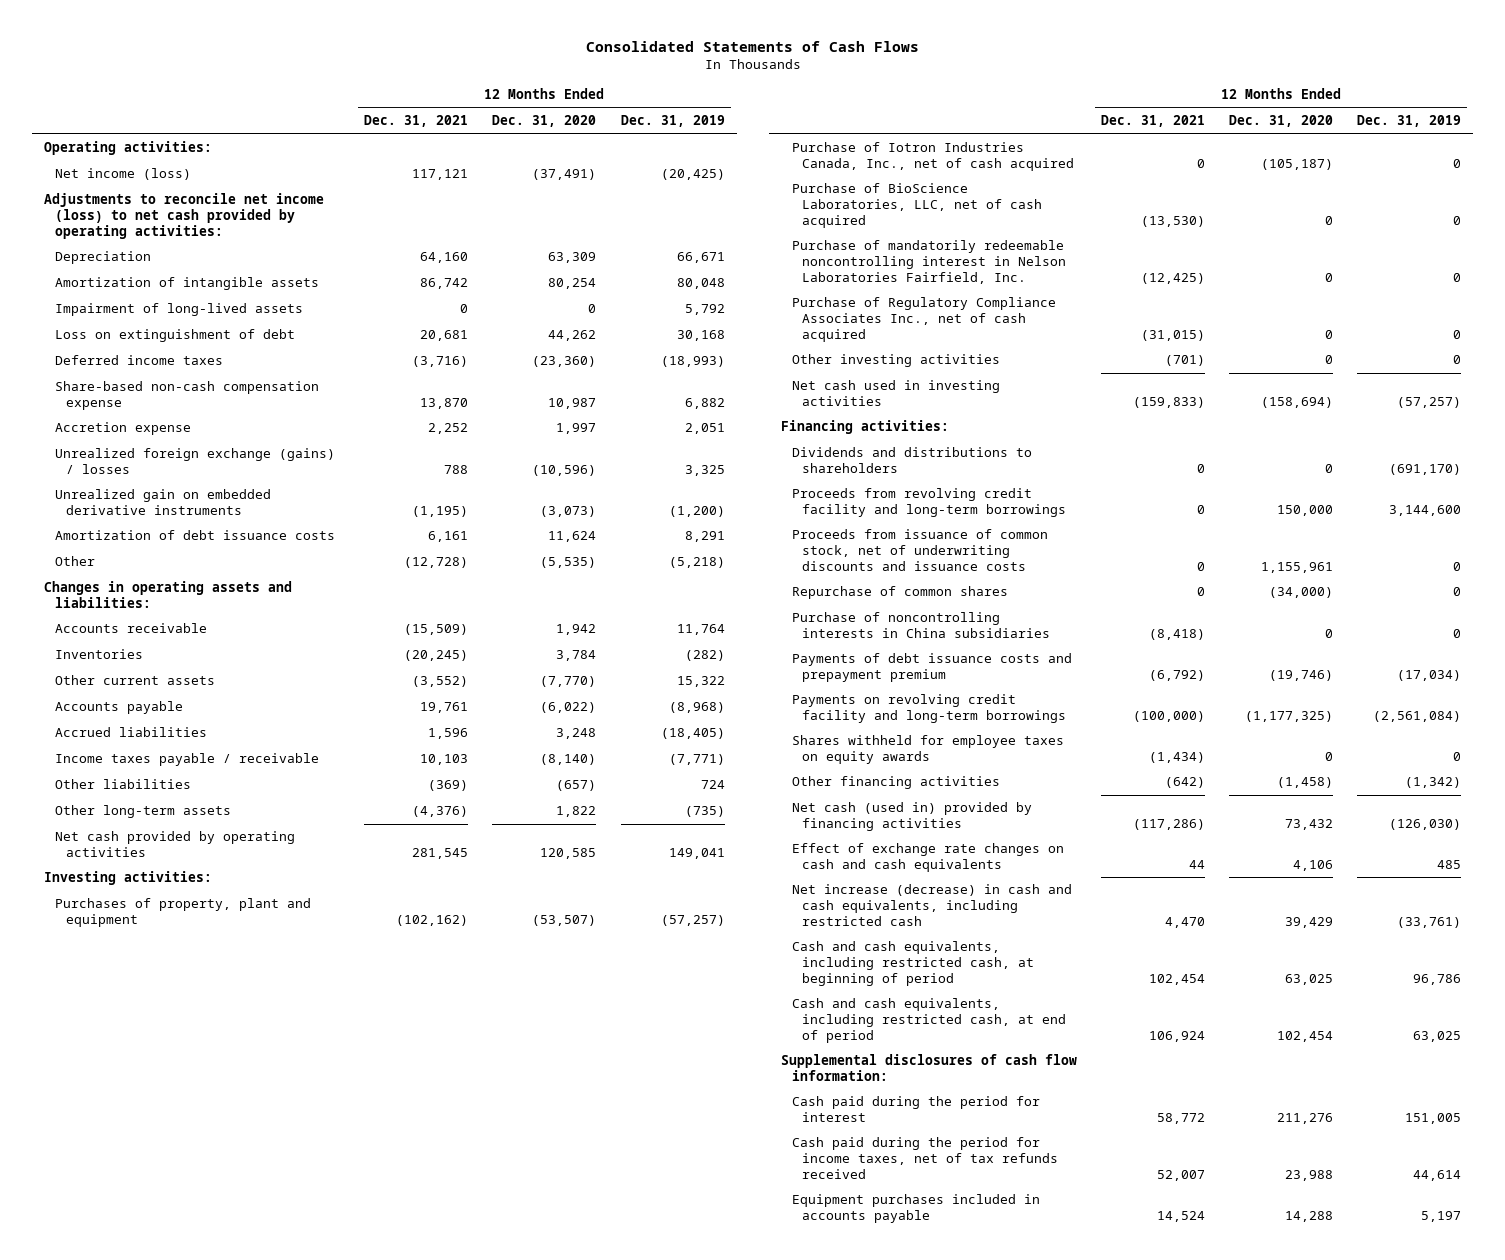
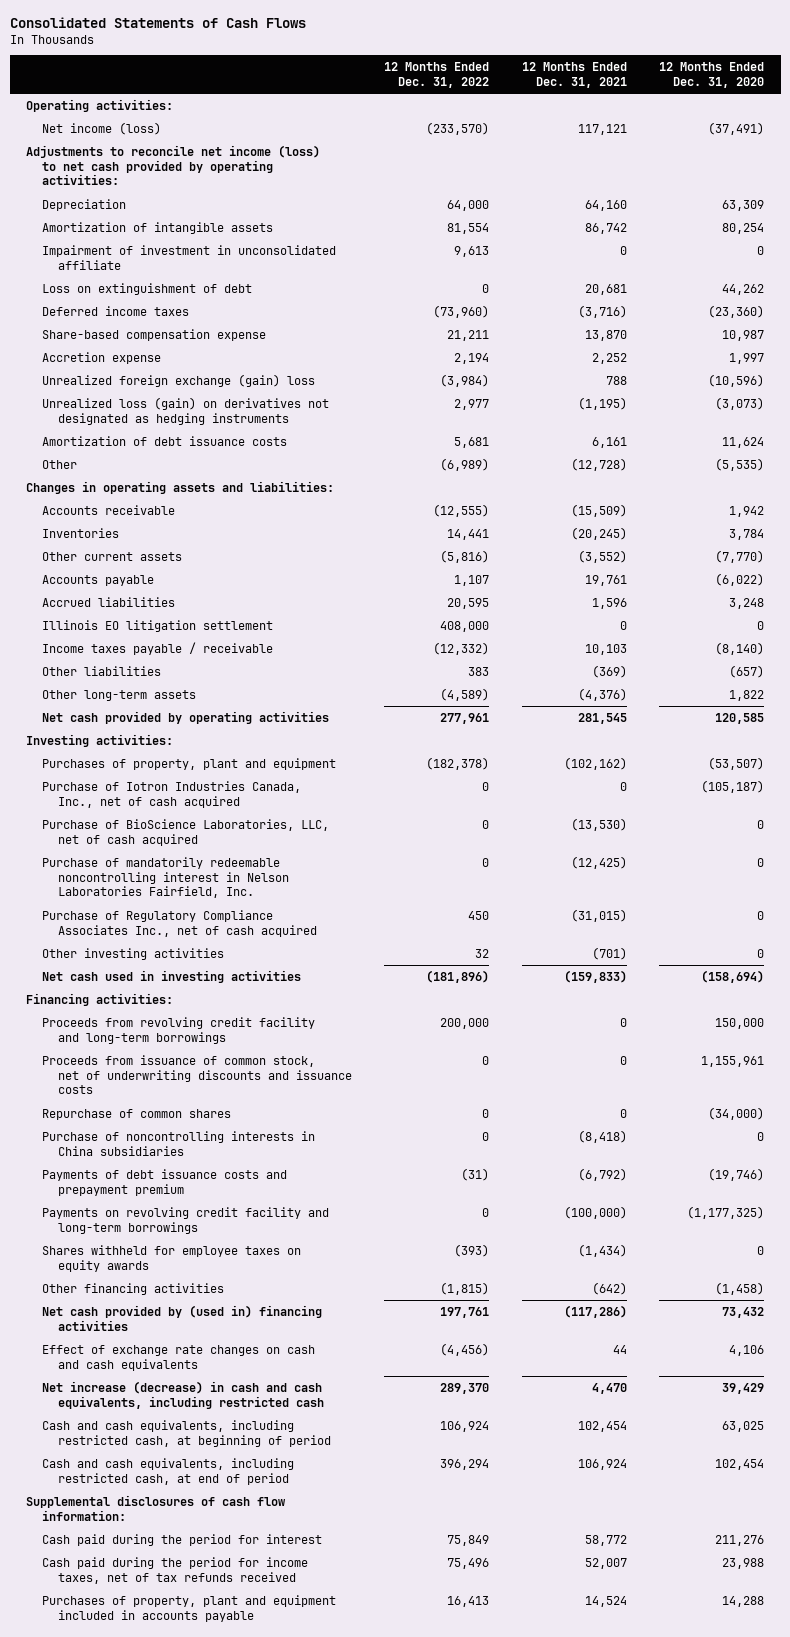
- | 12 Months Ended Dec. 31, 2021 | 12 Months Ended Dec. 31, 2020 | 12 Months Ended Dec. 31, 2019
+ | 12 Months Ended Dec. 31, 2022 | 12 Months Ended Dec. 31, 2021 | 12 Months Ended Dec. 31, 2020
- Impairment of long-lived assets | 0 | 0 | 5,792
+ Impairment of investment in unconsolidated affiliate | 9,613 | 0 | 0
- Share-based non-cash compensation expense | 13,870 | 10,987 | 6,882
+ Share-based compensation expense | 21,211 | 13,870 | 10,987
- Unrealized foreign exchange (gains) / losses | 788 | (10,596) | 3,325
- Unrealized gain on embedded derivative instruments | (1,195) | (3,073) | (1,200)
+ Unrealized foreign exchange (gain) loss | (3,984) | 788 | (10,596)
+ Unrealized loss (gain) on derivatives not designated as hedging instruments | 2,977 | (1,195) | (3,073)
+ Illinois EO litigation settlement | 408,000 | 0 | 0
- Dividends and distributions to shareholders | 0 | 0 | (691,170)
- Net cash (used in) provided by financing activities | (117,286) | 73,432 | (126,030)
+ Net cash provided by (used in) financing activities | 197,761 | (117,286) | 73,432
- Equipment purchases included in accounts payable | 14,524 | 14,288 | 5,197
+ Purchases of property, plant and equipment included in accounts payable | 16,413 | 14,524 | 14,288

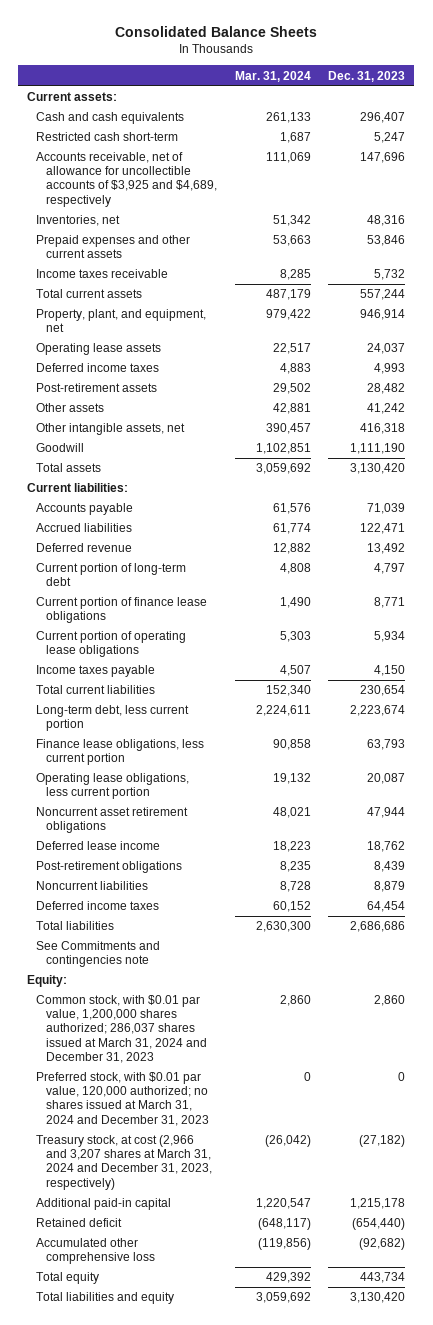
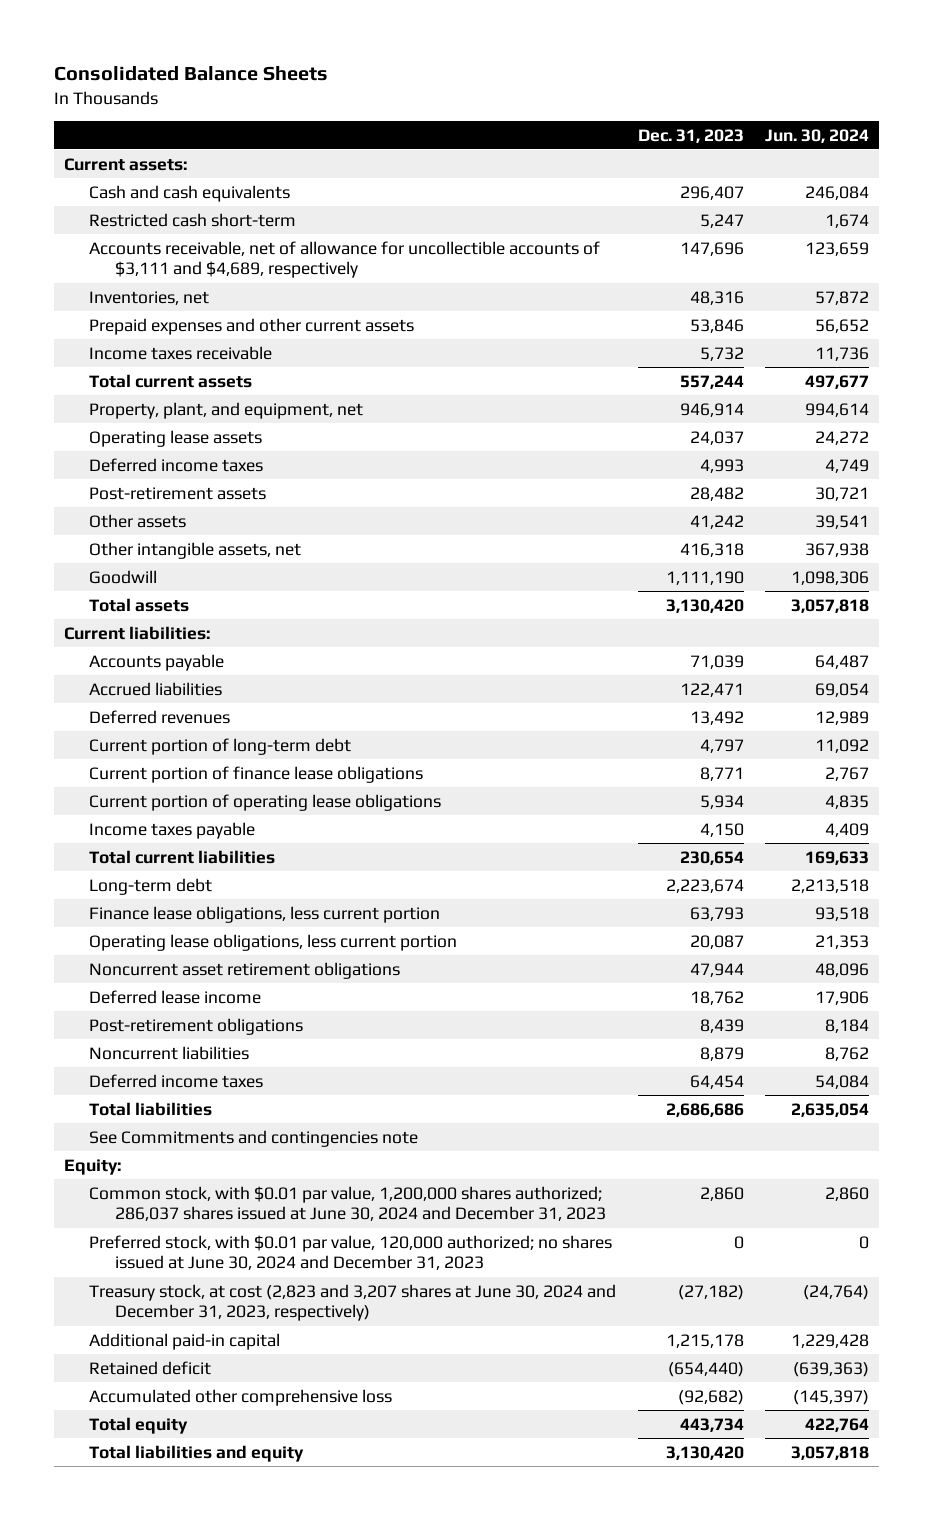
- | Mar. 31, 2024 | Dec. 31, 2023
+ | Dec. 31, 2023 | Jun. 30, 2024
- Accounts receivable, net of allowance for uncollectible accounts of $3,925 and $4,689, respectively | 111,069 | 147,696
+ Accounts receivable, net of allowance for uncollectible accounts of $3,111 and $4,689, respectively | 147,696 | 123,659
- Deferred revenue | 12,882 | 13,492
+ Deferred revenues | 13,492 | 12,989
- Long-term debt, less current portion | 2,224,611 | 2,223,674
+ Long-term debt | 2,223,674 | 2,213,518
- Common stock, with $0.01 par value, 1,200,000 shares authorized; 286,037 shares issued at March 31, 2024 and December 31, 2023 | 2,860 | 2,860
- Preferred stock, with $0.01 par value, 120,000 authorized; no shares issued at March 31, 2024 and December 31, 2023 | 0 | 0
- Treasury stock, at cost (2,966 and 3,207 shares at March 31, 2024 and December 31, 2023, respectively) | (26,042) | (27,182)
+ Common stock, with $0.01 par value, 1,200,000 shares authorized; 286,037 shares issued at June 30, 2024 and December 31, 2023 | 2,860 | 2,860
+ Preferred stock, with $0.01 par value, 120,000 authorized; no shares issued at June 30, 2024 and December 31, 2023 | 0 | 0
+ Treasury stock, at cost (2,823 and 3,207 shares at June 30, 2024 and December 31, 2023, respectively) | (27,182) | (24,764)

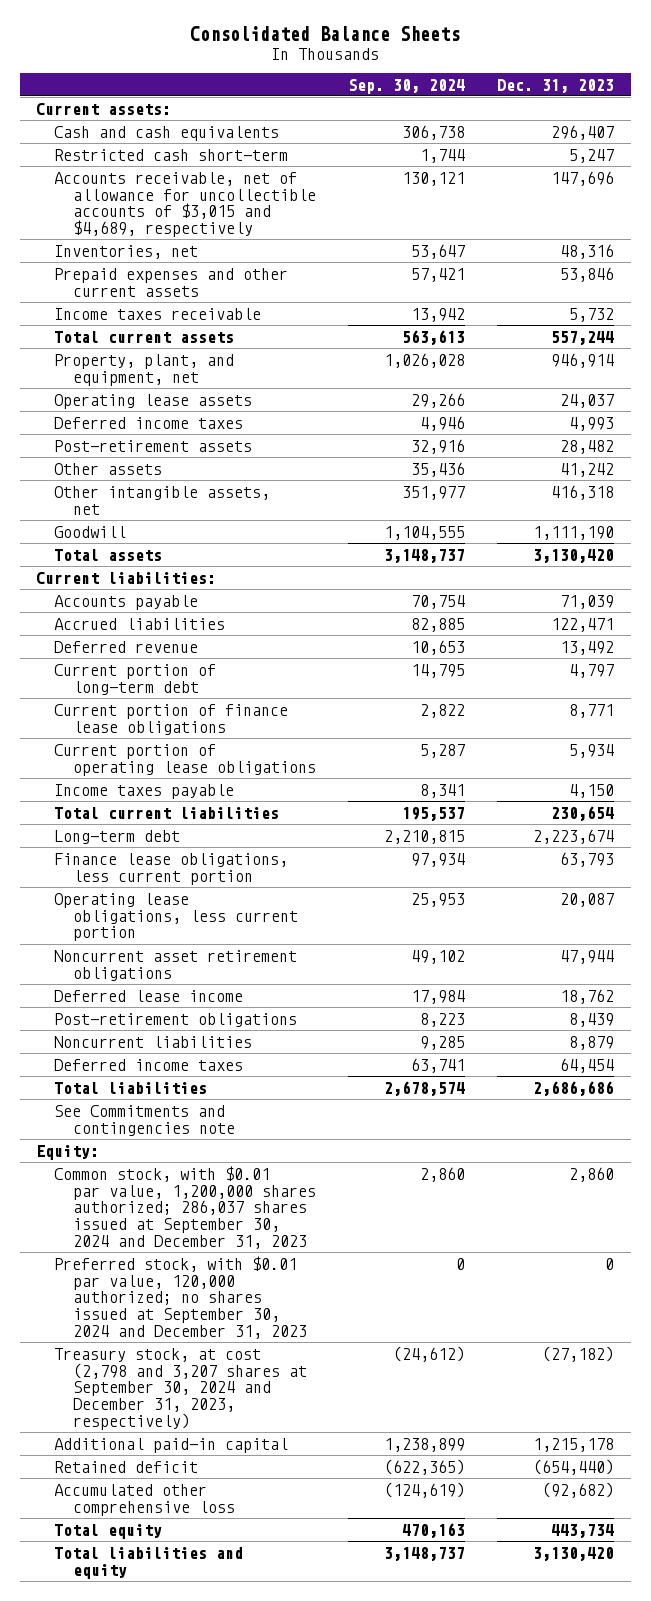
- | Dec. 31, 2023 | Jun. 30, 2024
+ | Sep. 30, 2024 | Dec. 31, 2023
- Accounts receivable, net of allowance for uncollectible accounts of $3,111 and $4,689, respectively | 147,696 | 123,659
+ Accounts receivable, net of allowance for uncollectible accounts of $3,015 and $4,689, respectively | 130,121 | 147,696
- Deferred revenues | 13,492 | 12,989
+ Deferred revenue | 10,653 | 13,492
- Common stock, with $0.01 par value, 1,200,000 shares authorized; 286,037 shares issued at June 30, 2024 and December 31, 2023 | 2,860 | 2,860
- Preferred stock, with $0.01 par value, 120,000 authorized; no shares issued at June 30, 2024 and December 31, 2023 | 0 | 0
- Treasury stock, at cost (2,823 and 3,207 shares at June 30, 2024 and December 31, 2023, respectively) | (27,182) | (24,764)
+ Common stock, with $0.01 par value, 1,200,000 shares authorized; 286,037 shares issued at September 30, 2024 and December 31, 2023 | 2,860 | 2,860
+ Preferred stock, with $0.01 par value, 120,000 authorized; no shares issued at September 30, 2024 and December 31, 2023 | 0 | 0
+ Treasury stock, at cost (2,798 and 3,207 shares at September 30, 2024 and December 31, 2023, respectively) | (24,612) | (27,182)

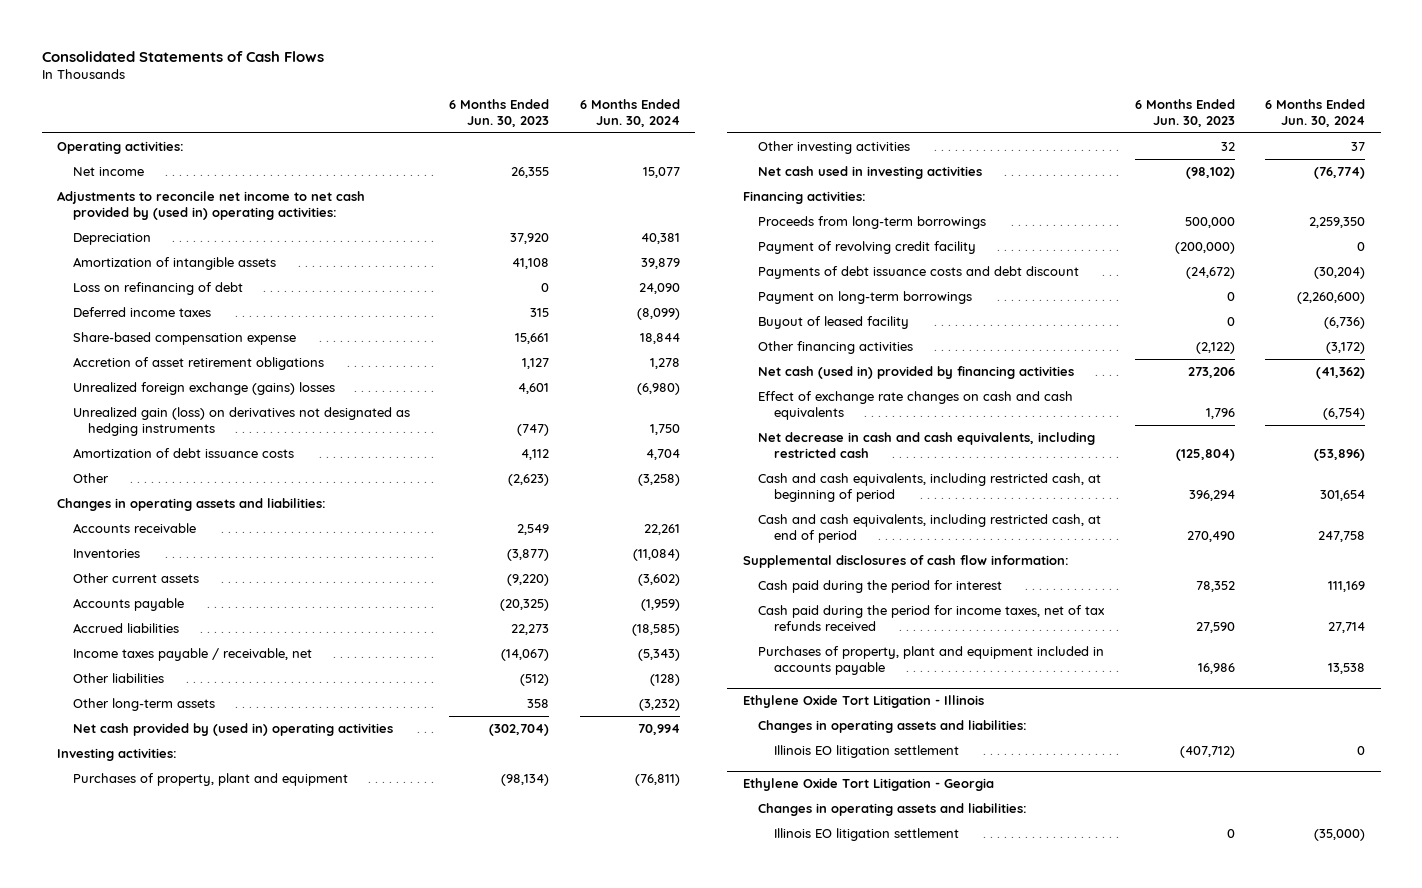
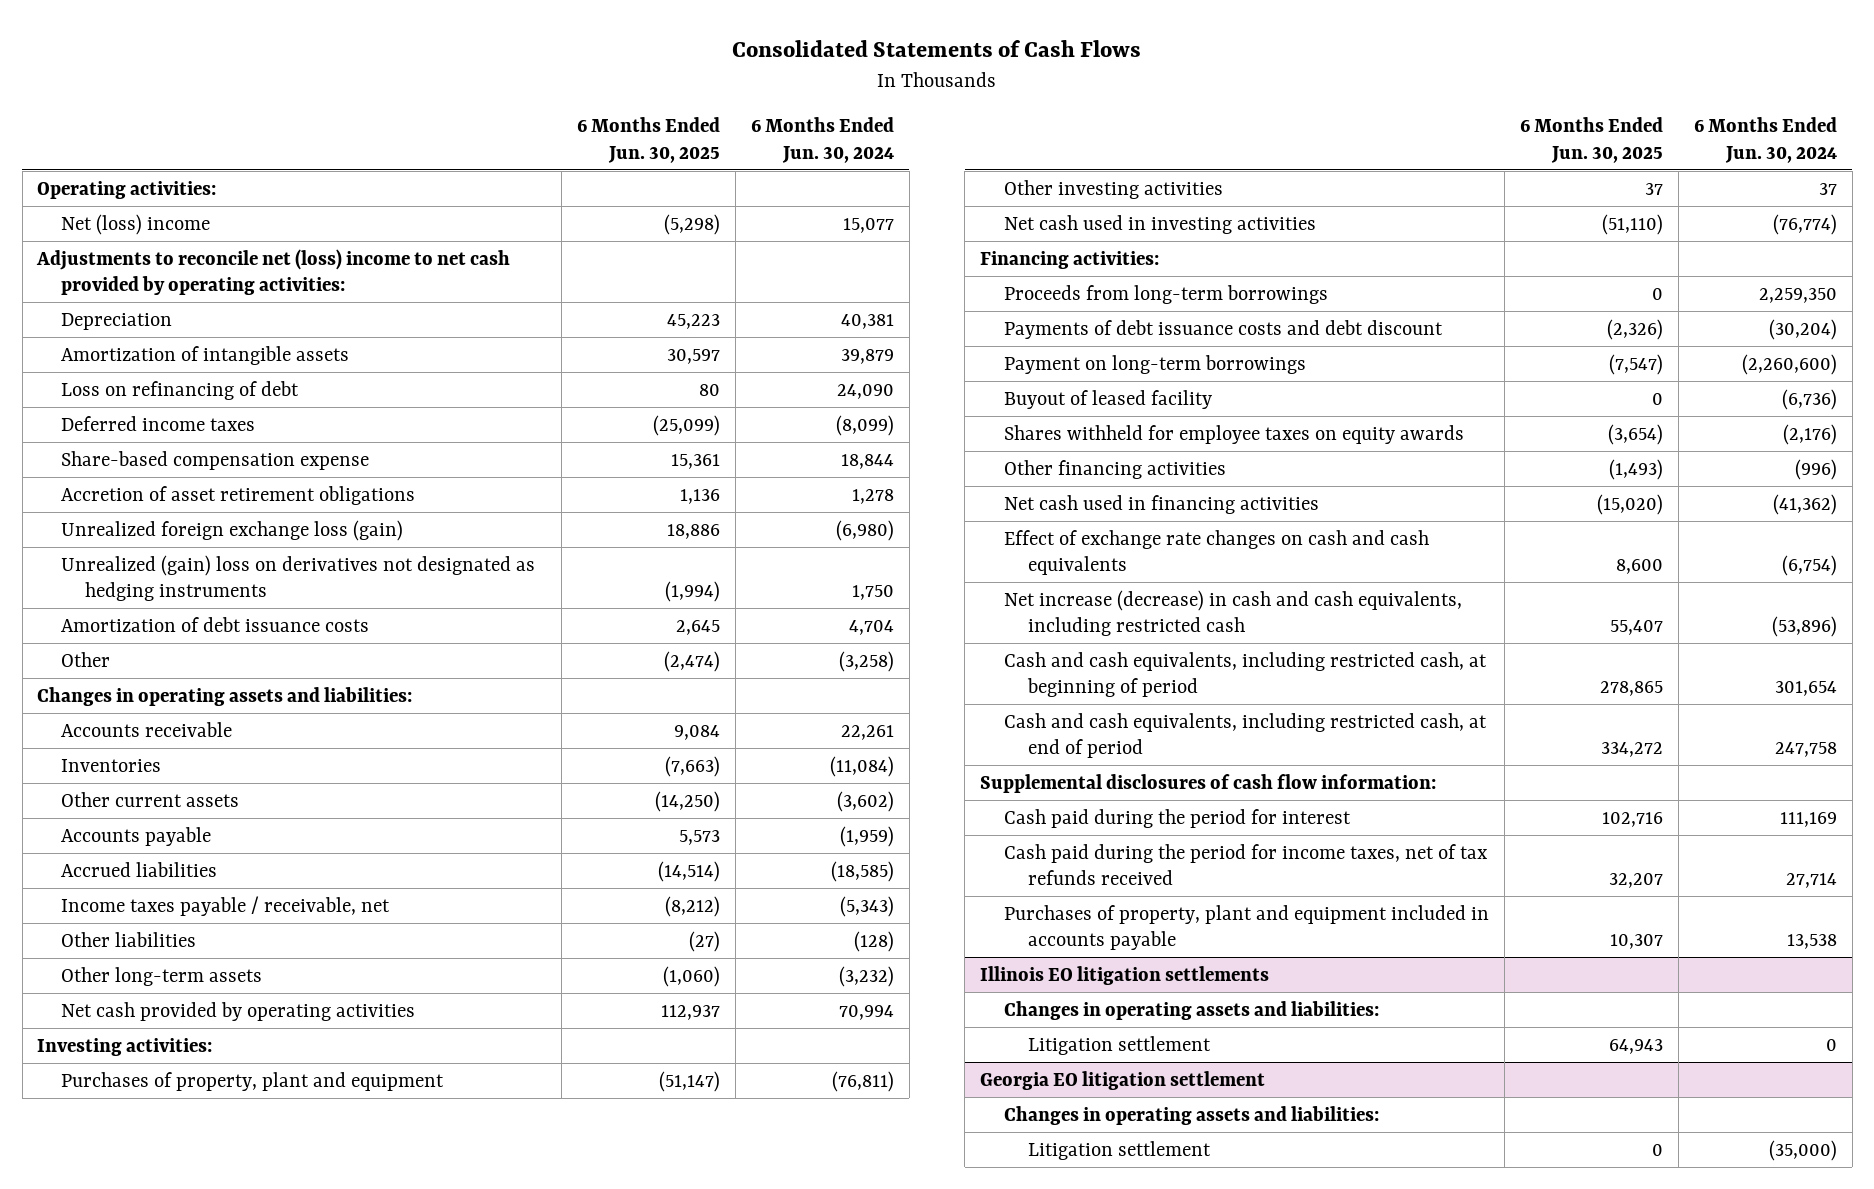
- | 6 Months Ended Jun. 30, 2023 | 6 Months Ended Jun. 30, 2024
+ | 6 Months Ended Jun. 30, 2025 | 6 Months Ended Jun. 30, 2024
- Net income | 26,355 | 15,077
- Adjustments to reconcile net income to net cash provided by (used in) operating activities:
+ Net (loss) income | (5,298) | 15,077
+ Adjustments to reconcile net (loss) income to net cash provided by operating activities:
- Unrealized foreign exchange (gains) losses | 4,601 | (6,980)
- Unrealized gain (loss) on derivatives not designated as hedging instruments | (747) | 1,750
+ Unrealized foreign exchange loss (gain) | 18,886 | (6,980)
+ Unrealized (gain) loss on derivatives not designated as hedging instruments | (1,994) | 1,750
- Net cash provided by (used in) operating activities | (302,704) | 70,994
+ Net cash provided by operating activities | 112,937 | 70,994
- Payment of revolving credit facility | (200,000) | 0
- Other financing activities | (2,122) | (3,172)
- Net cash (used in) provided by financing activities | 273,206 | (41,362)
+ Shares withheld for employee taxes on equity awards | (3,654) | (2,176)
+ Other financing activities | (1,493) | (996)
+ Net cash used in financing activities | (15,020) | (41,362)
- Net decrease in cash and cash equivalents, including restricted cash | (125,804) | (53,896)
+ Net increase (decrease) in cash and cash equivalents, including restricted cash | 55,407 | (53,896)
- Ethylene Oxide Tort Litigation - Illinois
+ Illinois EO litigation settlements
- Illinois EO litigation settlement | (407,712) | 0
- Ethylene Oxide Tort Litigation - Georgia
+ Litigation settlement | 64,943 | 0
+ Georgia EO litigation settlement
- Illinois EO litigation settlement | 0 | (35,000)
+ Litigation settlement | 0 | (35,000)

